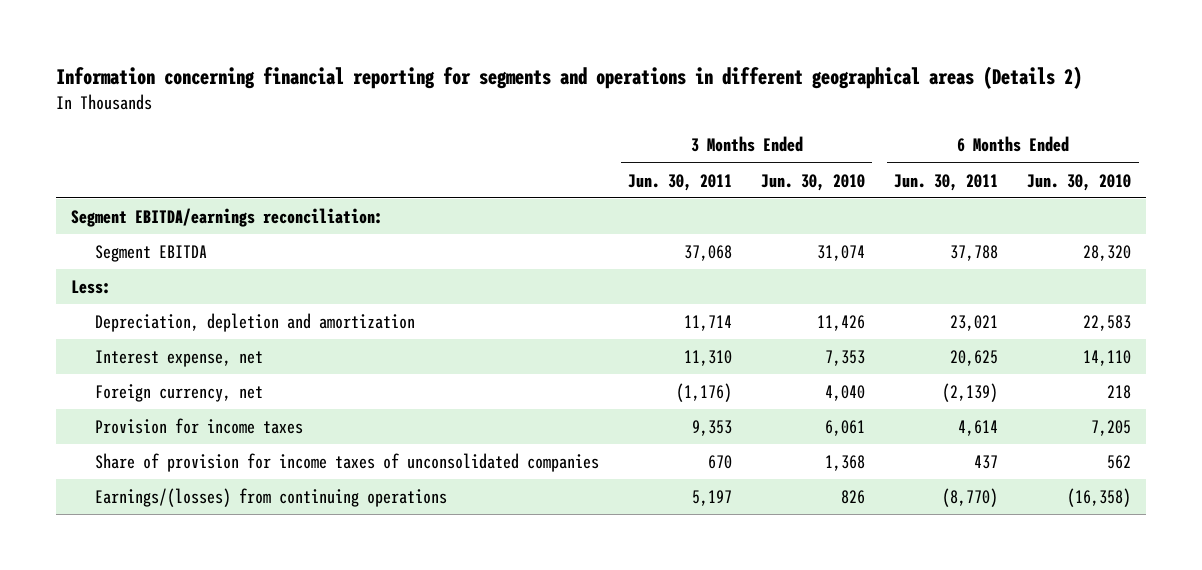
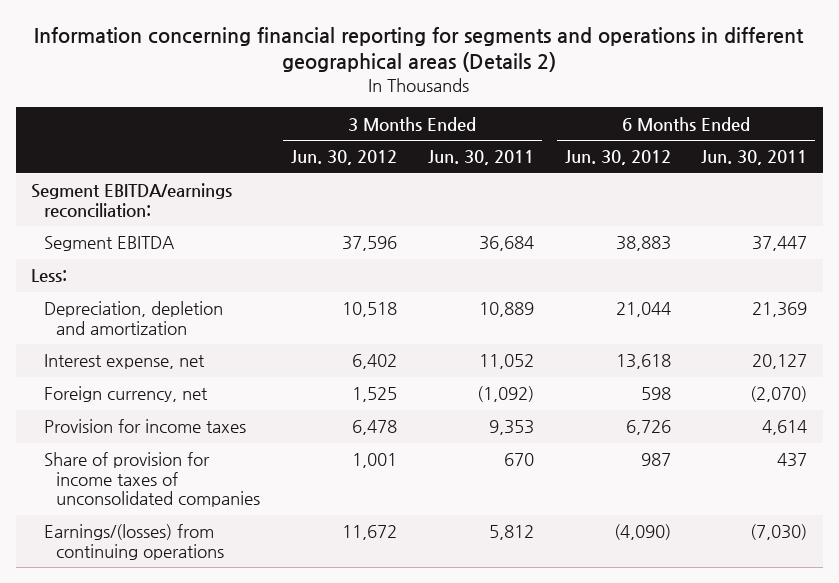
- | 3 Months Ended Jun. 30, 2011 | 3 Months Ended Jun. 30, 2010 | 6 Months Ended Jun. 30, 2011 | 6 Months Ended Jun. 30, 2010
+ | 3 Months Ended Jun. 30, 2012 | 3 Months Ended Jun. 30, 2011 | 6 Months Ended Jun. 30, 2012 | 6 Months Ended Jun. 30, 2011
- Segment EBITDA | 37,068 | 31,074 | 37,788 | 28,320
+ Segment EBITDA | 37,596 | 36,684 | 38,883 | 37,447
- Depreciation, depletion and amortization | 11,714 | 11,426 | 23,021 | 22,583
- Interest expense, net | 11,310 | 7,353 | 20,625 | 14,110
- Foreign currency, net | (1,176) | 4,040 | (2,139) | 218
+ Depreciation, depletion and amortization | 10,518 | 10,889 | 21,044 | 21,369
+ Interest expense, net | 6,402 | 11,052 | 13,618 | 20,127
+ Foreign currency, net | 1,525 | (1,092) | 598 | (2,070)
- Earnings/(losses) from continuing operations | 5,197 | 826 | (8,770) | (16,358)
+ Earnings/(losses) from continuing operations | 11,672 | 5,812 | (4,090) | (7,030)

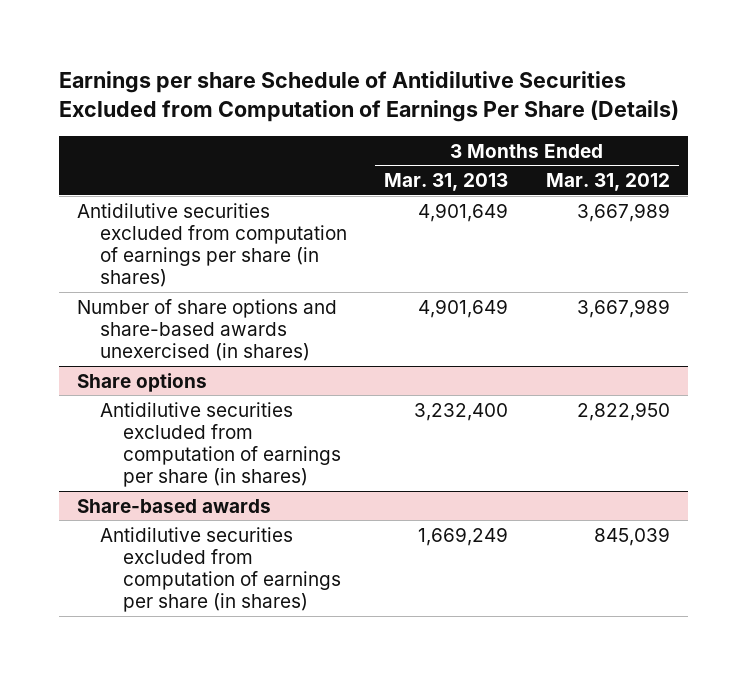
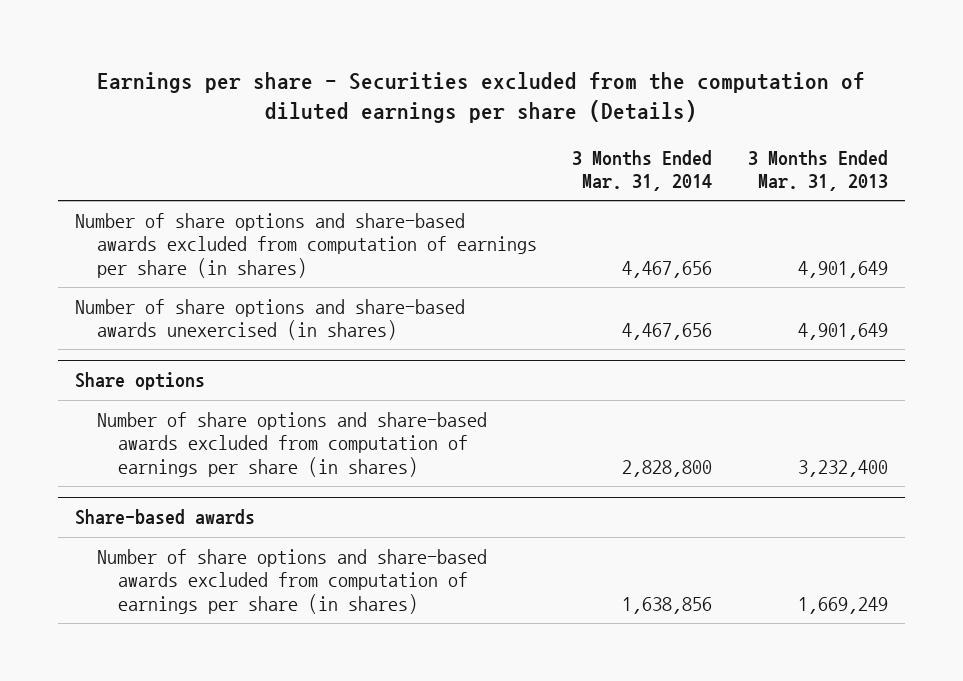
- Earnings per share Schedule of Antidilutive Securities Excluded from Computation of Earnings Per Share (Details)
+ Earnings per share - Securities excluded from the computation of diluted earnings per share (Details)
- | 3 Months Ended Mar. 31, 2013 | 3 Months Ended Mar. 31, 2012
+ | 3 Months Ended Mar. 31, 2014 | 3 Months Ended Mar. 31, 2013
- Antidilutive securities excluded from computation of earnings per share (in shares) | 4,901,649 | 3,667,989
+ Number of share options and share-based awards excluded from computation of earnings per share (in shares) | 4,467,656 | 4,901,649
@ Share options
- Antidilutive securities excluded from computation of earnings per share (in shares) | 3,232,400 | 2,822,950
+ Number of share options and share-based awards excluded from computation of earnings per share (in shares) | 2,828,800 | 3,232,400
@ Share-based awards
- Antidilutive securities excluded from computation of earnings per share (in shares) | 1,669,249 | 845,039
+ Number of share options and share-based awards excluded from computation of earnings per share (in shares) | 1,638,856 | 1,669,249

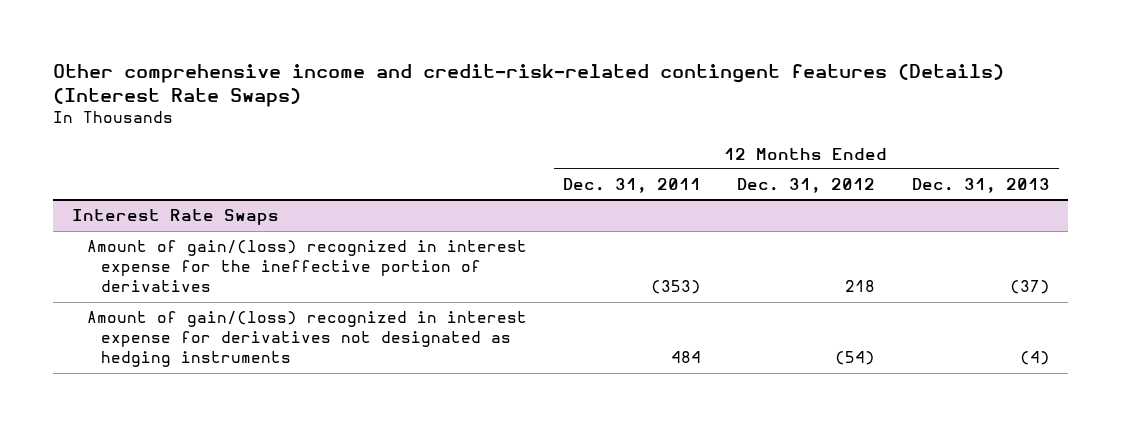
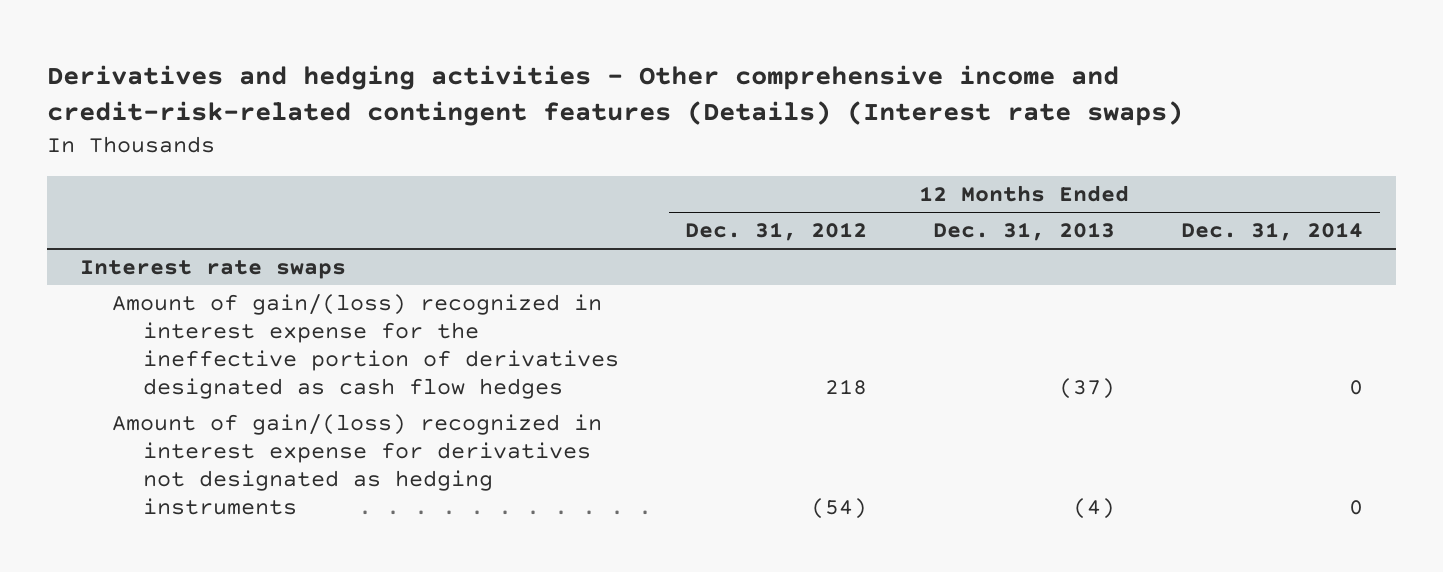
- Other comprehensive income and credit-risk-related contingent features (Details) (Interest Rate Swaps)
+ Derivatives and hedging activities - Other comprehensive income and credit-risk-related contingent features (Details) (Interest rate swaps)
- | 12 Months Ended Dec. 31, 2011 | 12 Months Ended Dec. 31, 2012 | 12 Months Ended Dec. 31, 2013
+ | 12 Months Ended Dec. 31, 2012 | 12 Months Ended Dec. 31, 2013 | 12 Months Ended Dec. 31, 2014
- Interest Rate Swaps
- Amount of gain/(loss) recognized in interest expense for the ineffective portion of derivatives | (353) | 218 | (37)
+ Interest rate swaps
+ Amount of gain/(loss) recognized in interest expense for the ineffective portion of derivatives designated as cash flow hedges | 218 | (37) | 0

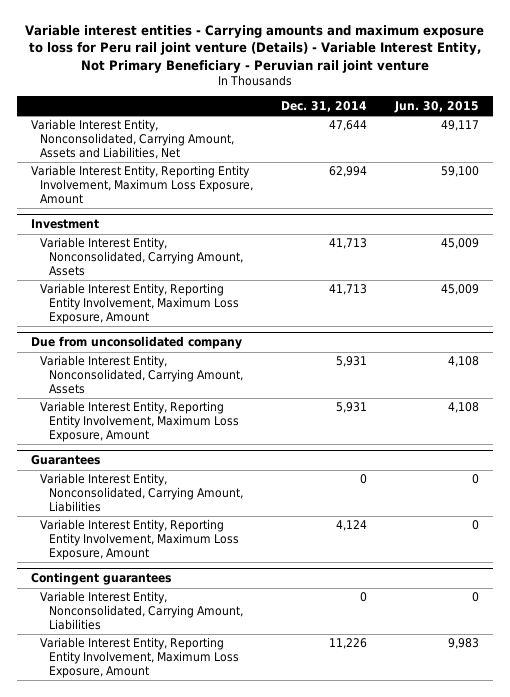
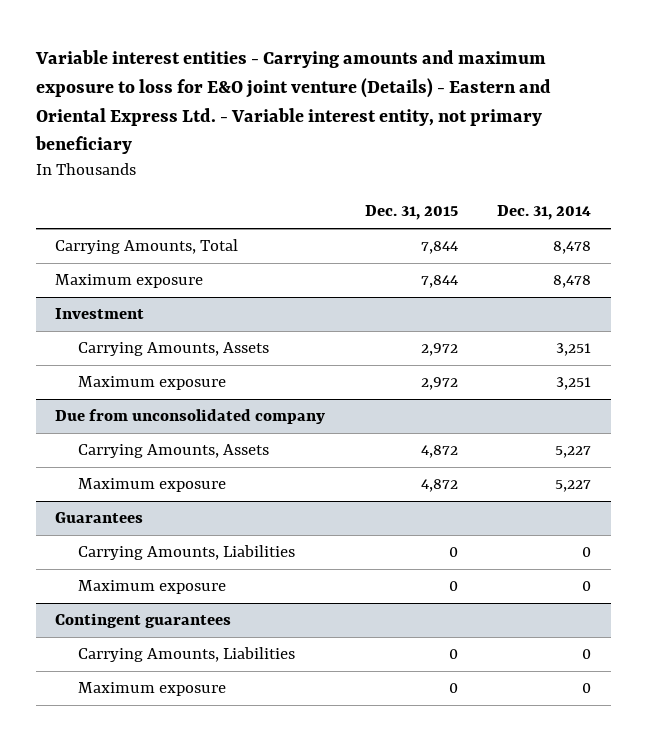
- Variable interest entities - Carrying amounts and maximum exposure to loss for Peru rail joint venture (Details) - Variable Interest Entity, Not Primary Beneficiary - Peruvian rail joint venture
+ Variable interest entities - Carrying amounts and maximum exposure to loss for E&O joint venture (Details) - Eastern and Oriental Express Ltd. - Variable interest entity, not primary beneficiary
- | Dec. 31, 2014 | Jun. 30, 2015
+ | Dec. 31, 2015 | Dec. 31, 2014
- Variable Interest Entity, Nonconsolidated, Carrying Amount, Assets and Liabilities, Net | 47,644 | 49,117
- Variable Interest Entity, Reporting Entity Involvement, Maximum Loss Exposure, Amount | 62,994 | 59,100
+ Carrying Amounts, Total | 7,844 | 8,478
+ Maximum exposure | 7,844 | 8,478
@ Investment
- Variable Interest Entity, Nonconsolidated, Carrying Amount, Assets | 41,713 | 45,009
- Variable Interest Entity, Reporting Entity Involvement, Maximum Loss Exposure, Amount | 41,713 | 45,009
+ Carrying Amounts, Assets | 2,972 | 3,251
+ Maximum exposure | 2,972 | 3,251
@ Due from unconsolidated company
- Variable Interest Entity, Nonconsolidated, Carrying Amount, Assets | 5,931 | 4,108
- Variable Interest Entity, Reporting Entity Involvement, Maximum Loss Exposure, Amount | 5,931 | 4,108
+ Carrying Amounts, Assets | 4,872 | 5,227
+ Maximum exposure | 4,872 | 5,227
@ Guarantees
- Variable Interest Entity, Nonconsolidated, Carrying Amount, Liabilities | 0 | 0
- Variable Interest Entity, Reporting Entity Involvement, Maximum Loss Exposure, Amount | 4,124 | 0
+ Carrying Amounts, Liabilities | 0 | 0
+ Maximum exposure | 0 | 0
@ Contingent guarantees
- Variable Interest Entity, Nonconsolidated, Carrying Amount, Liabilities | 0 | 0
- Variable Interest Entity, Reporting Entity Involvement, Maximum Loss Exposure, Amount | 11,226 | 9,983
+ Carrying Amounts, Liabilities | 0 | 0
+ Maximum exposure | 0 | 0

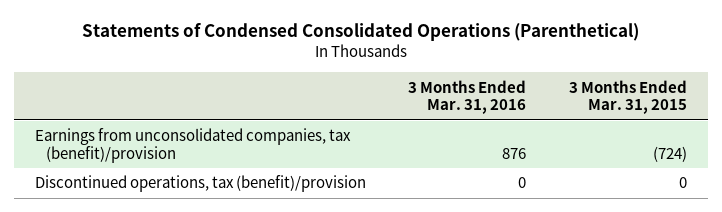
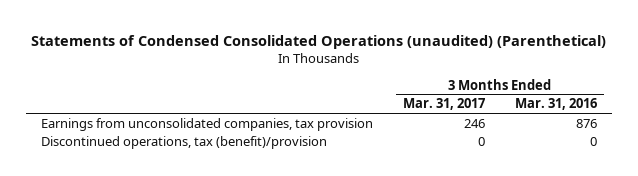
- Statements of Condensed Consolidated Operations (Parenthetical)
+ Statements of Condensed Consolidated Operations (unaudited) (Parenthetical)
- | 3 Months Ended Mar. 31, 2016 | 3 Months Ended Mar. 31, 2015
+ | 3 Months Ended Mar. 31, 2017 | 3 Months Ended Mar. 31, 2016
- Earnings from unconsolidated companies, tax (benefit)/provision | 876 | (724)
+ Earnings from unconsolidated companies, tax provision | 246 | 876

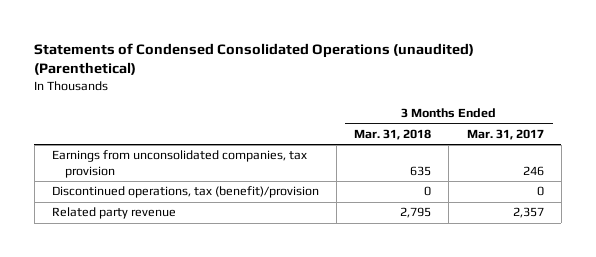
- | 3 Months Ended Mar. 31, 2017 | 3 Months Ended Mar. 31, 2016
+ | 3 Months Ended Mar. 31, 2018 | 3 Months Ended Mar. 31, 2017
+ Related party revenue | 2,795 | 2,357

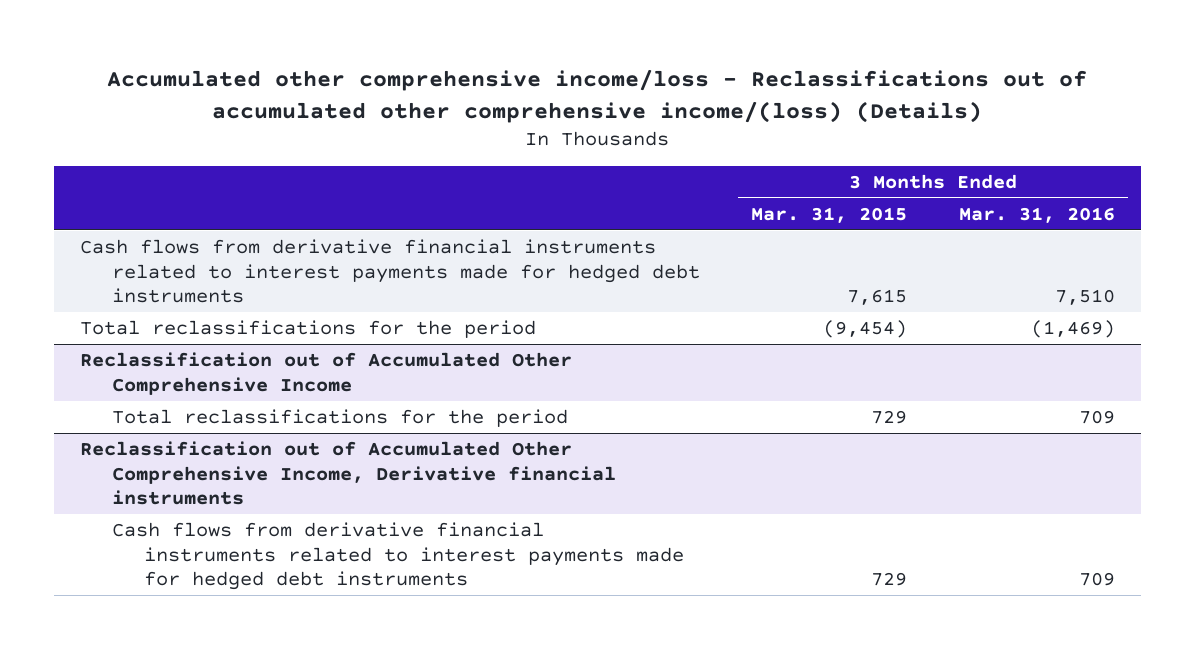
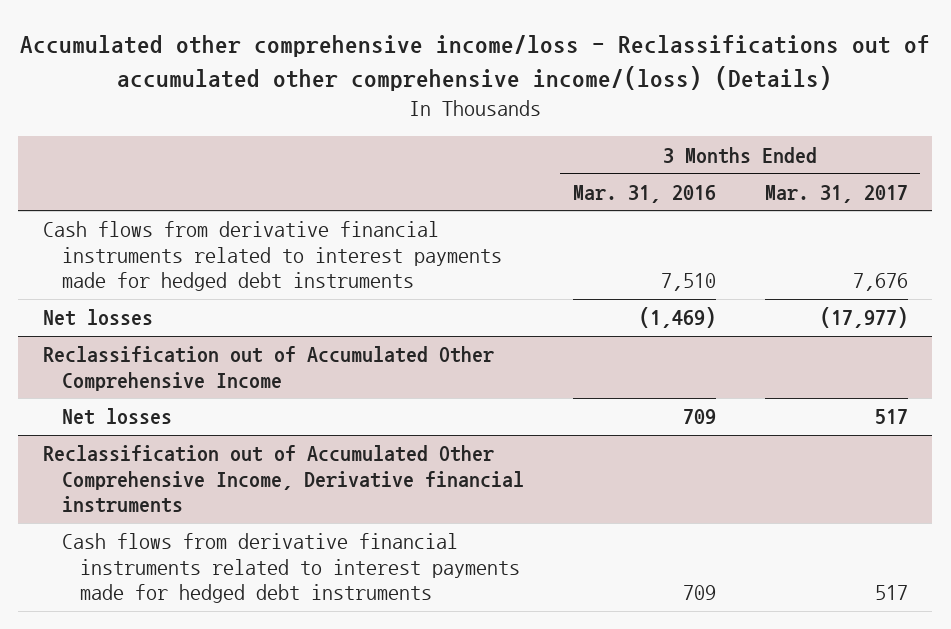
- | 3 Months Ended Mar. 31, 2015 | 3 Months Ended Mar. 31, 2016
+ | 3 Months Ended Mar. 31, 2016 | 3 Months Ended Mar. 31, 2017
- Total reclassifications for the period | (9,454) | (1,469)
+ Net losses | (1,469) | (17,977)
@ Reclassification out of Accumulated Other Comprehensive Income
- Total reclassifications for the period | 729 | 709
+ Net losses | 709 | 517

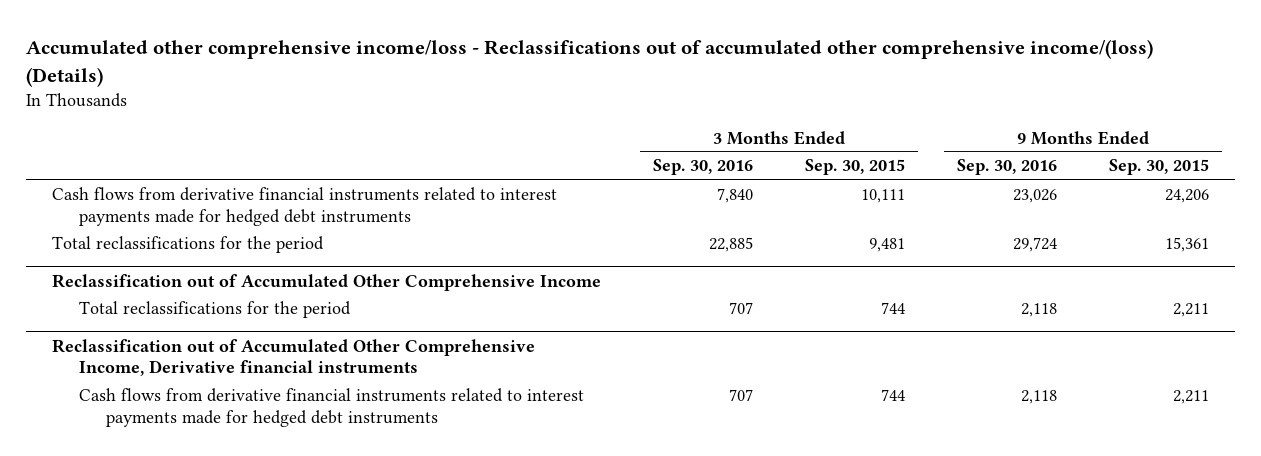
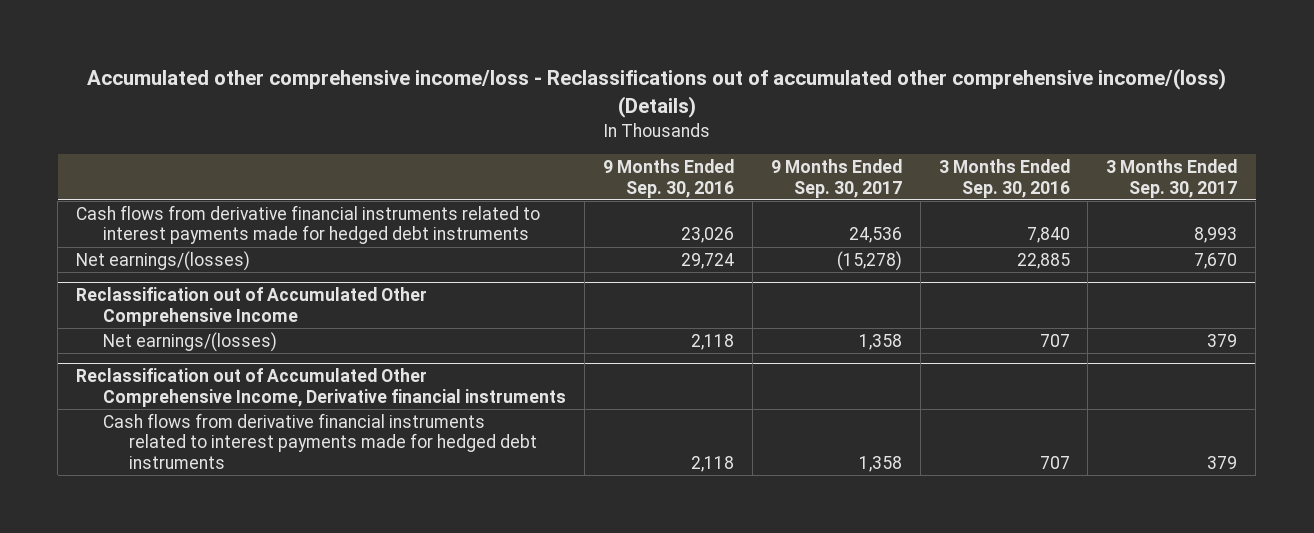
- | 3 Months Ended Sep. 30, 2016 | 3 Months Ended Sep. 30, 2015 | 9 Months Ended Sep. 30, 2016 | 9 Months Ended Sep. 30, 2015
+ | 9 Months Ended Sep. 30, 2016 | 9 Months Ended Sep. 30, 2017 | 3 Months Ended Sep. 30, 2016 | 3 Months Ended Sep. 30, 2017
- Total reclassifications for the period | 22,885 | 9,481 | 29,724 | 15,361
+ Net earnings/(losses) | 29,724 | (15,278) | 22,885 | 7,670
@ Reclassification out of Accumulated Other Comprehensive Income
- Total reclassifications for the period | 707 | 744 | 2,118 | 2,211
+ Net earnings/(losses) | 2,118 | 1,358 | 707 | 379

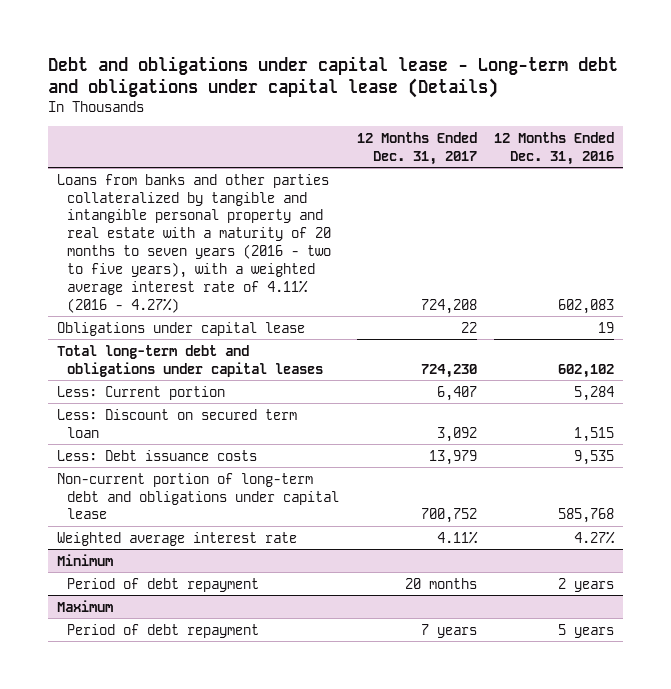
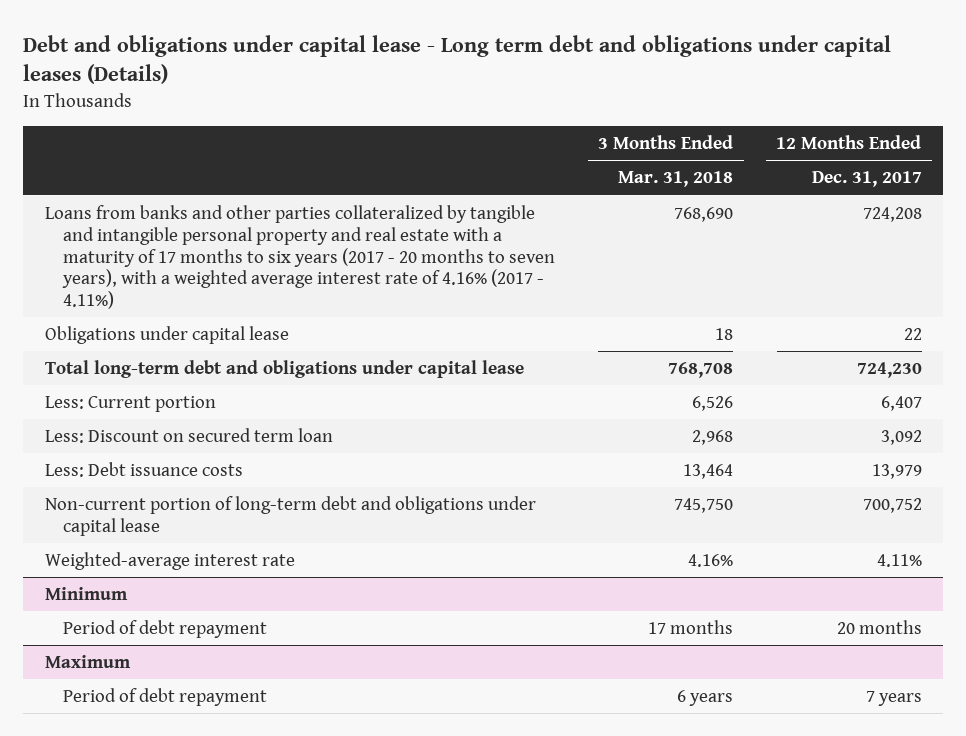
- Debt and obligations under capital lease - Long-term debt and obligations under capital lease (Details)
+ Debt and obligations under capital lease - Long term debt and obligations under capital leases (Details)
- | 12 Months Ended Dec. 31, 2017 | 12 Months Ended Dec. 31, 2016
+ | 3 Months Ended Mar. 31, 2018 | 12 Months Ended Dec. 31, 2017
- Loans from banks and other parties collateralized by tangible and intangible personal property and real estate with a maturity of 20 months to seven years (2016 - two to five years), with a weighted average interest rate of 4.11% (2016 - 4.27%) | 724,208 | 602,083
+ Loans from banks and other parties collateralized by tangible and intangible personal property and real estate with a maturity of 17 months to six years (2017 - 20 months to seven years), with a weighted average interest rate of 4.16% (2017 - 4.11%) | 768,690 | 724,208
- Total long-term debt and obligations under capital leases | 724,230 | 602,102
+ Total long-term debt and obligations under capital lease | 768,708 | 724,230
- Weighted average interest rate | 4.11% | 4.27%
+ Weighted-average interest rate | 4.16% | 4.11%

